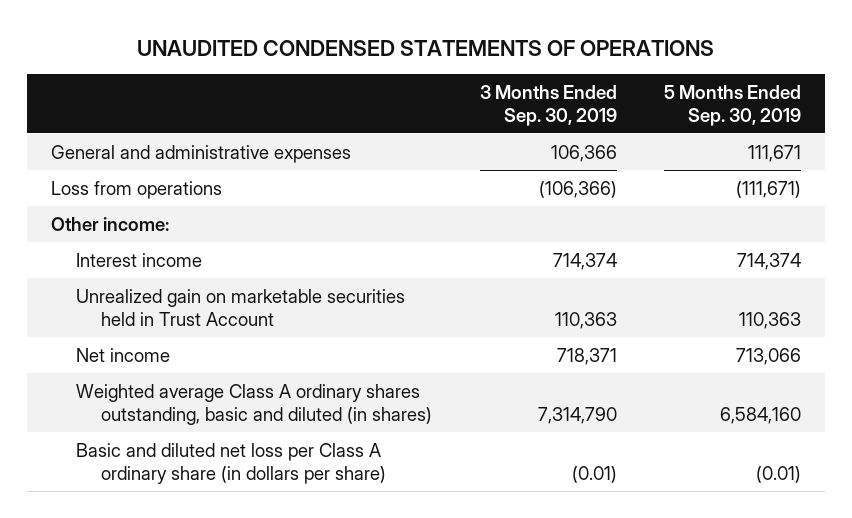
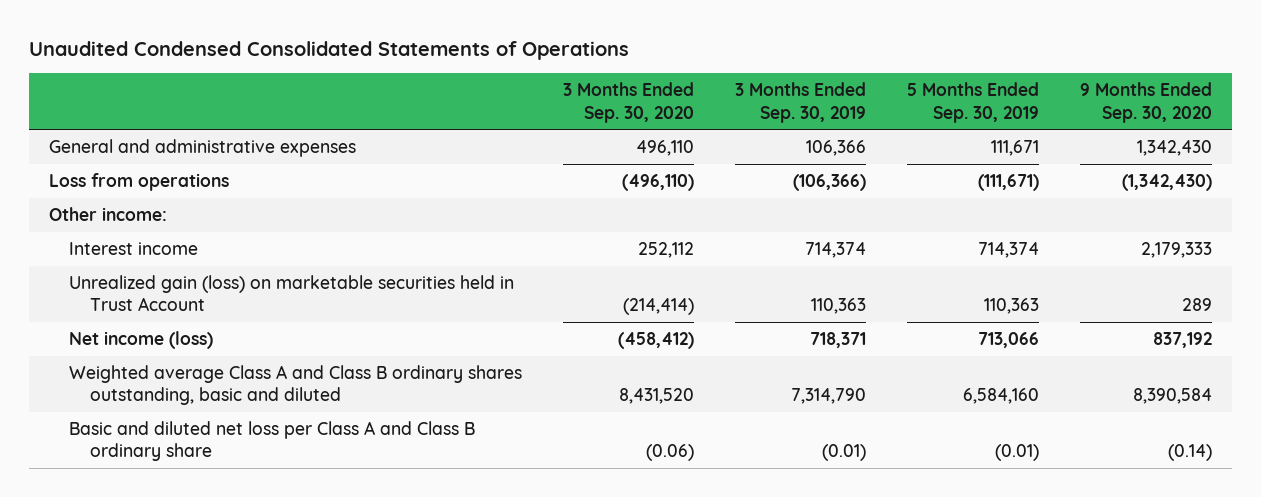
- UNAUDITED CONDENSED STATEMENTS OF OPERATIONS
+ Unaudited Condensed Consolidated Statements of Operations
- | 3 Months Ended Sep. 30, 2019 | 5 Months Ended Sep. 30, 2019
+ | 3 Months Ended Sep. 30, 2020 | 3 Months Ended Sep. 30, 2019 | 5 Months Ended Sep. 30, 2019 | 9 Months Ended Sep. 30, 2020
- Unrealized gain on marketable securities held in Trust Account | 110,363 | 110,363
- Net income | 718,371 | 713,066
- Weighted average Class A ordinary shares outstanding, basic and diluted (in shares) | 7,314,790 | 6,584,160
- Basic and diluted net loss per Class A ordinary share (in dollars per share) | (0.01) | (0.01)
+ Unrealized gain (loss) on marketable securities held in Trust Account | (214,414) | 110,363 | 110,363 | 289
+ Net income (loss) | (458,412) | 718,371 | 713,066 | 837,192
+ Weighted average Class A and Class B ordinary shares outstanding, basic and diluted | 8,431,520 | 7,314,790 | 6,584,160 | 8,390,584
+ Basic and diluted net loss per Class A and Class B ordinary share | (0.06) | (0.01) | (0.01) | (0.14)

